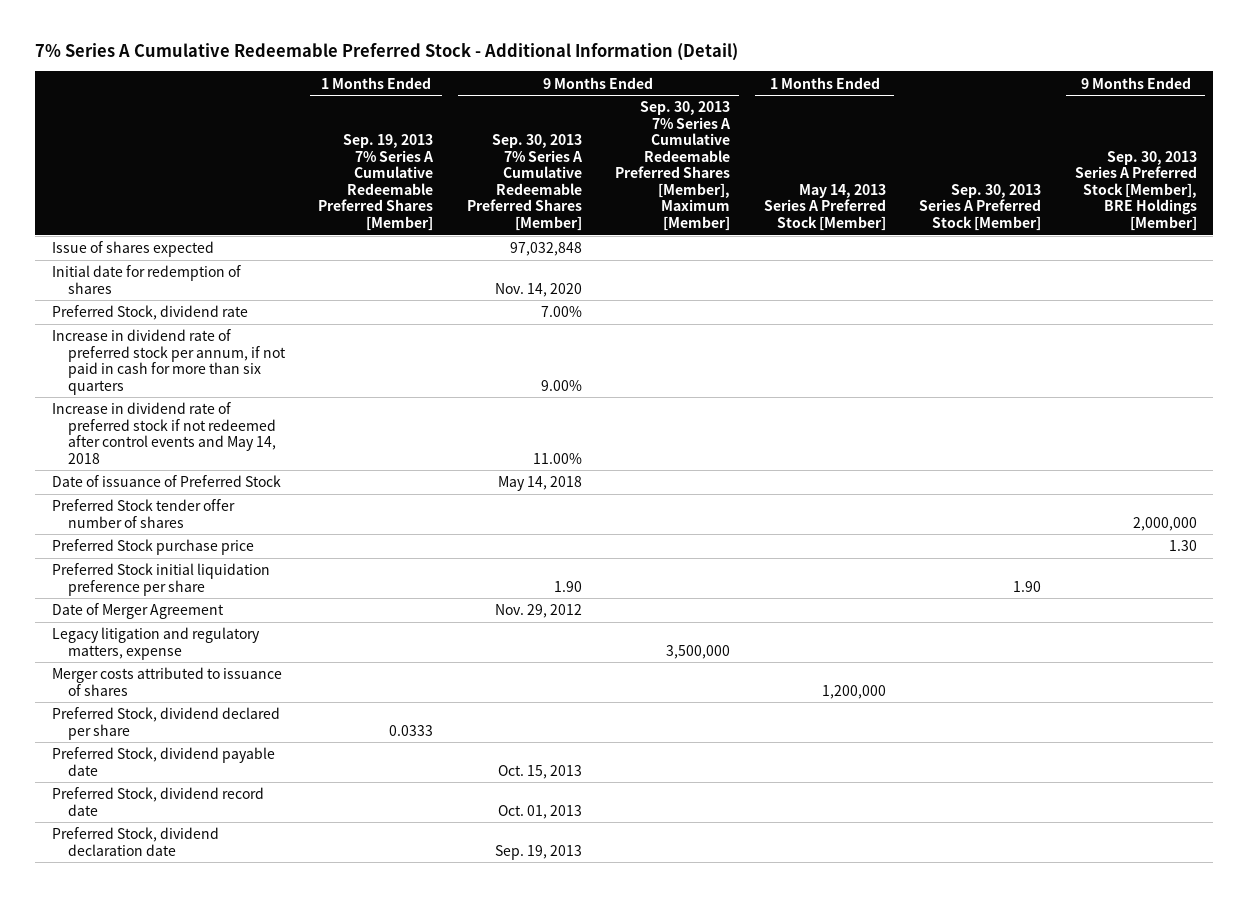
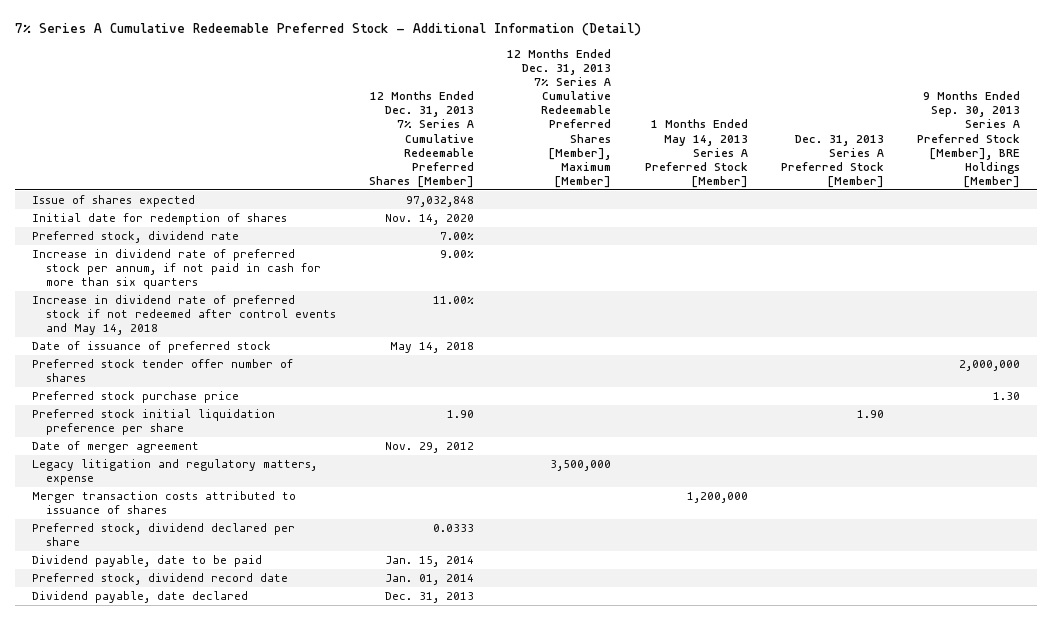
- | 1 Months Ended Sep. 19, 2013 7% Series A Cumulative Redeemable Preferred Shares [Member] | 9 Months Ended Sep. 30, 2013 7% Series A Cumulative Redeemable Preferred Shares [Member] | 9 Months Ended Sep. 30, 2013 7% Series A Cumulative Redeemable Preferred Shares [Member], Maximum [Member] | 1 Months Ended May 14, 2013 Series A Preferred Stock [Member] | Sep. 30, 2013 Series A Preferred Stock [Member] | 9 Months Ended Sep. 30, 2013 Series A Preferred Stock [Member], BRE Holdings [Member]
+ | 12 Months Ended Dec. 31, 2013 7% Series A Cumulative Redeemable Preferred Shares [Member] | 12 Months Ended Dec. 31, 2013 7% Series A Cumulative Redeemable Preferred Shares [Member], Maximum [Member] | 1 Months Ended May 14, 2013 Series A Preferred Stock [Member] | Dec. 31, 2013 Series A Preferred Stock [Member] | 9 Months Ended Sep. 30, 2013 Series A Preferred Stock [Member], BRE Holdings [Member]
- Preferred Stock, dividend rate | | 7.00% | | | |
+ Preferred stock, dividend rate | 7.00% | | | |
- Date of issuance of Preferred Stock | | May 14, 2018 | | | |
- Preferred Stock tender offer number of shares | | | | | | 2,000,000
- Preferred Stock purchase price | | | | | | 1.30
- Preferred Stock initial liquidation preference per share | | 1.90 | | | 1.90 |
- Date of Merger Agreement | | Nov. 29, 2012 | | | |
+ Date of issuance of preferred stock | May 14, 2018 | | | |
+ Preferred stock tender offer number of shares | | | | | 2,000,000
+ Preferred stock purchase price | | | | | 1.30
+ Preferred stock initial liquidation preference per share | 1.90 | | | 1.90 |
+ Date of merger agreement | Nov. 29, 2012 | | | |
- Merger costs attributed to issuance of shares | | | | 1,200,000 | |
- Preferred Stock, dividend declared per share | 0.0333 | | | | |
- Preferred Stock, dividend payable date | | Oct. 15, 2013 | | | |
- Preferred Stock, dividend record date | | Oct. 01, 2013 | | | |
- Preferred Stock, dividend declaration date | | Sep. 19, 2013 | | | |
+ Merger transaction costs attributed to issuance of shares | | | 1,200,000 | |
+ Preferred stock, dividend declared per share | 0.0333 | | | |
+ Dividend payable, date to be paid | Jan. 15, 2014 | | | |
+ Preferred stock, dividend record date | Jan. 01, 2014 | | | |
+ Dividend payable, date declared | Dec. 31, 2013 | | | |

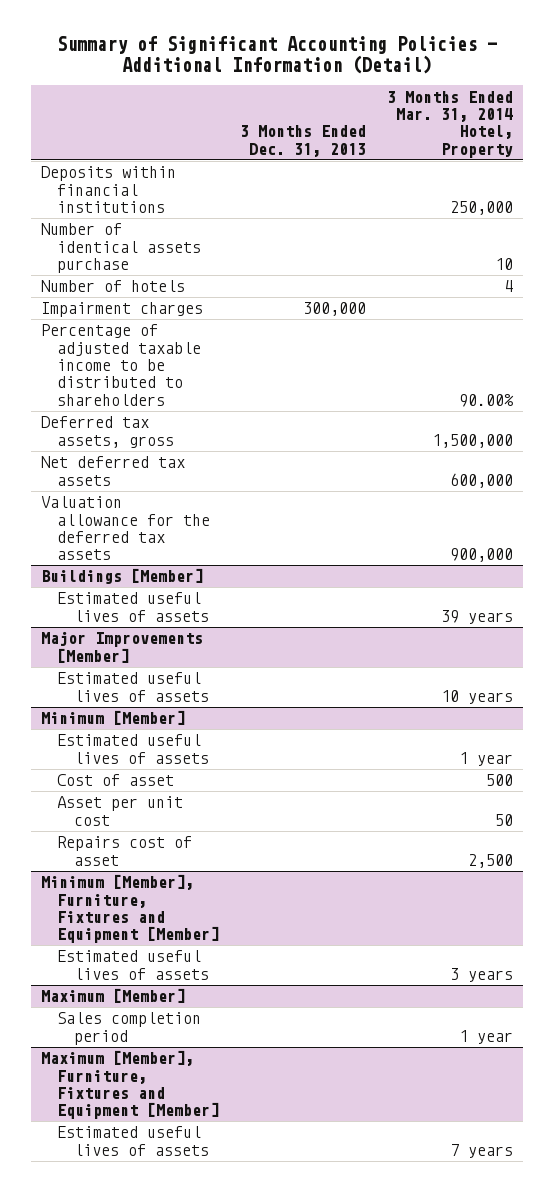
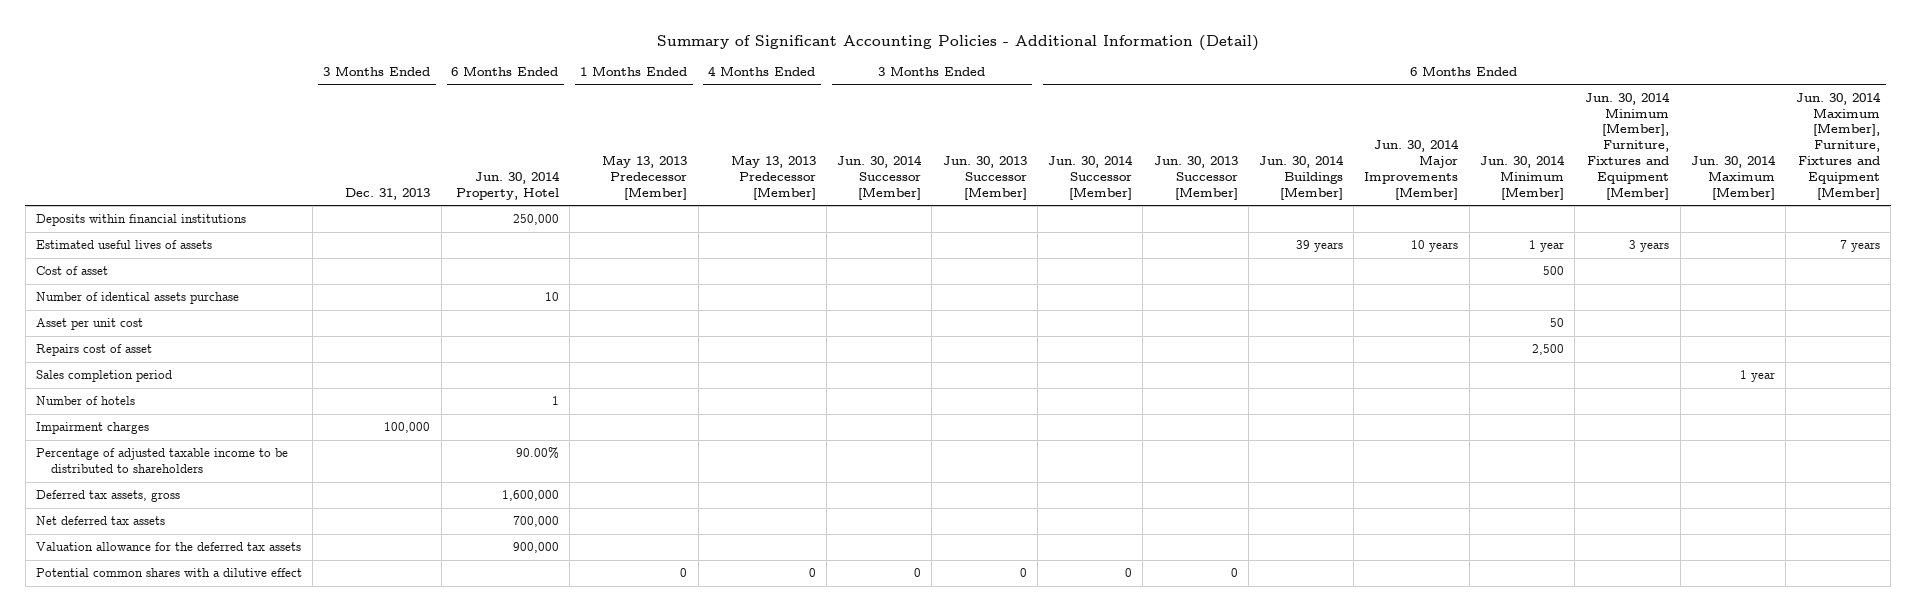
- | 3 Months Ended Dec. 31, 2013 | 3 Months Ended Mar. 31, 2014 Hotel, Property
+ | 3 Months Ended Dec. 31, 2013 | 6 Months Ended Jun. 30, 2014 Property, Hotel | 1 Months Ended May 13, 2013 Predecessor [Member] | 4 Months Ended May 13, 2013 Predecessor [Member] | 3 Months Ended Jun. 30, 2014 Successor [Member] | 3 Months Ended Jun. 30, 2013 Successor [Member] | 6 Months Ended Jun. 30, 2014 Successor [Member] | 6 Months Ended Jun. 30, 2013 Successor [Member] | 6 Months Ended Jun. 30, 2014 Buildings [Member] | 6 Months Ended Jun. 30, 2014 Major Improvements [Member] | 6 Months Ended Jun. 30, 2014 Minimum [Member] | 6 Months Ended Jun. 30, 2014 Minimum [Member], Furniture, Fixtures and Equipment [Member] | 6 Months Ended Jun. 30, 2014 Maximum [Member] | 6 Months Ended Jun. 30, 2014 Maximum [Member], Furniture, Fixtures and Equipment [Member]
+ Estimated useful lives of assets | | | | | | | | | 39 years | 10 years | 1 year | 3 years | | 7 years
+ Cost of asset | | | | | | | | | | | 500 | | |
+ Asset per unit cost | | | | | | | | | | | 50 | | |
+ Repairs cost of asset | | | | | | | | | | | 2,500 | | |
+ Sales completion period | | | | | | | | | | | | | 1 year |
- Impairment charges | 300,000 |
+ Impairment charges | 100,000 | | | | | | | | | | | | |
- Buildings [Member]
- Estimated useful lives of assets | | 39 years
- Major Improvements [Member]
- Estimated useful lives of assets | | 10 years
- Minimum [Member]
- Estimated useful lives of assets | | 1 year
- Cost of asset | | 500
- Asset per unit cost | | 50
- Repairs cost of asset | | 2,500
- Minimum [Member], Furniture, Fixtures and Equipment [Member]
- Estimated useful lives of assets | | 3 years
- Maximum [Member]
- Sales completion period | | 1 year
- Maximum [Member], Furniture, Fixtures and Equipment [Member]
- Estimated useful lives of assets | | 7 years
+ Potential common shares with a dilutive effect | | | 0 | 0 | 0 | 0 | 0 | 0 | | | | | |

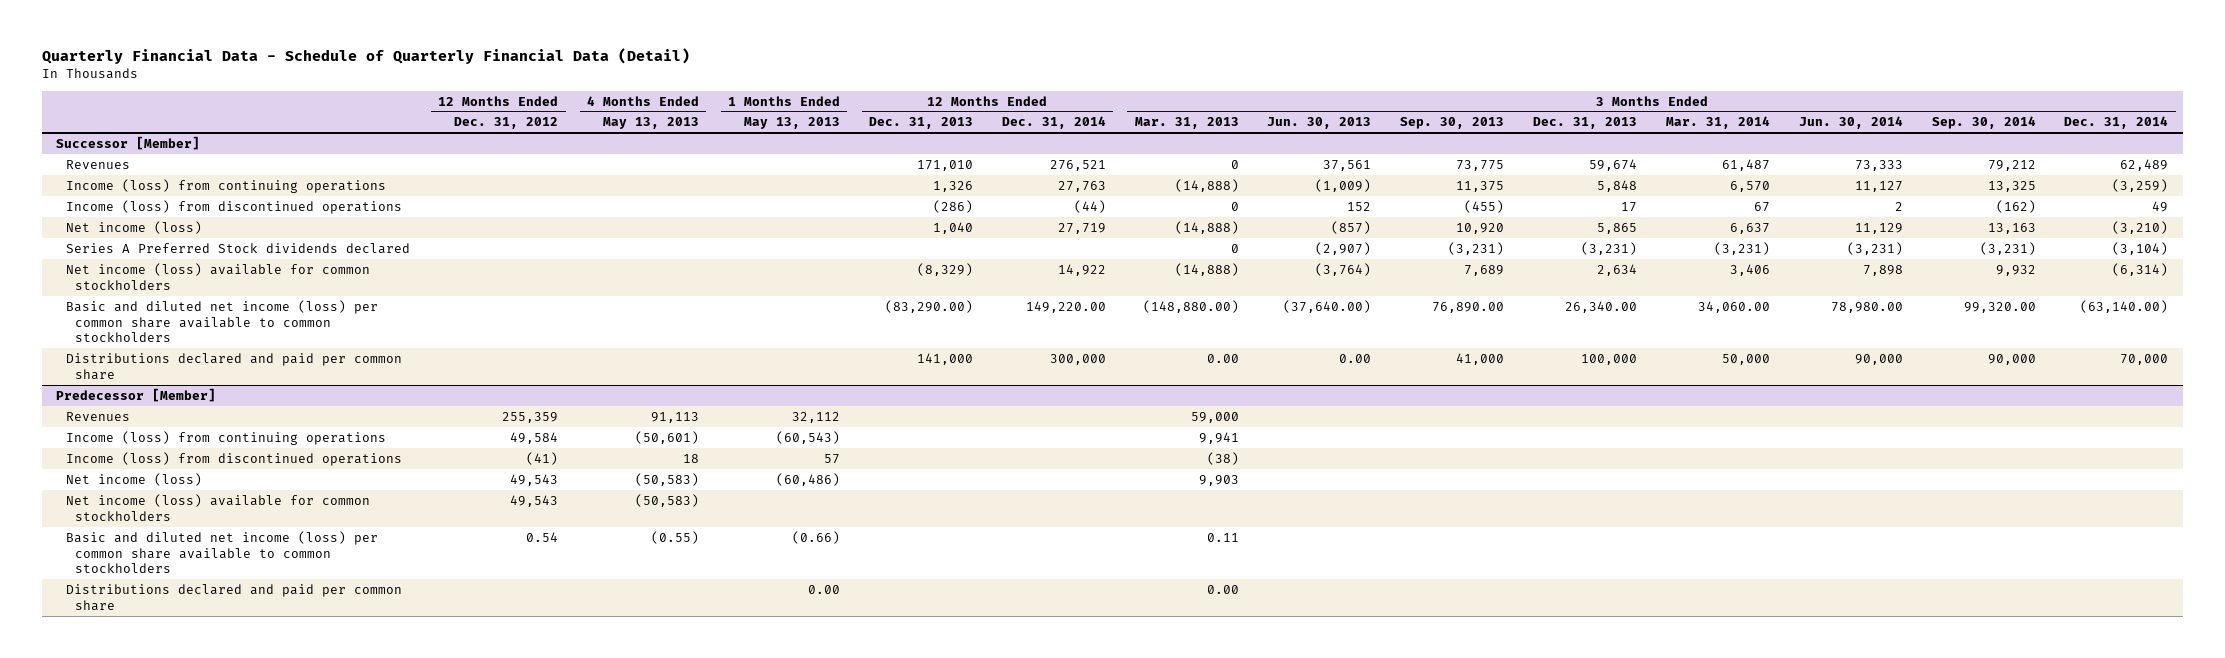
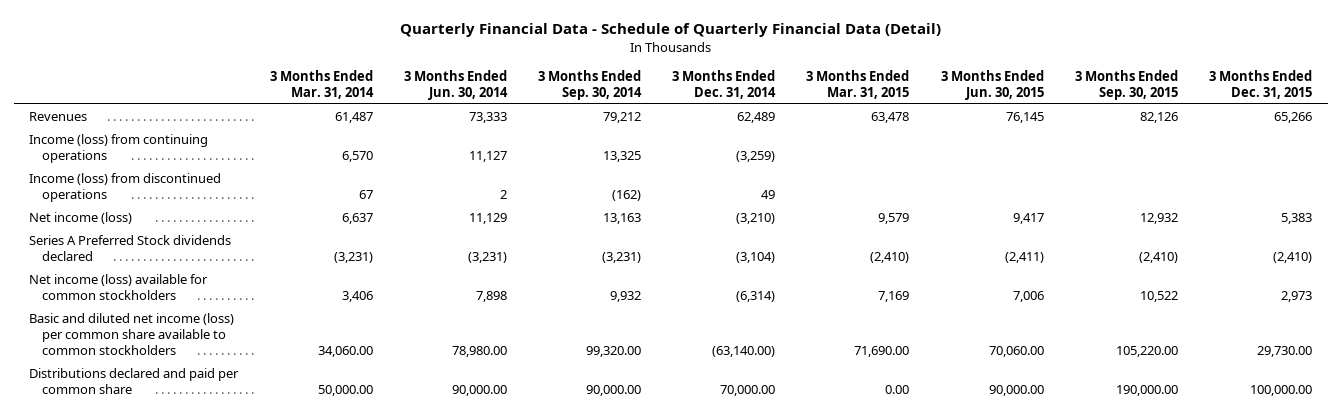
- | 12 Months Ended Dec. 31, 2012 | 4 Months Ended May 13, 2013 | 1 Months Ended May 13, 2013 | 12 Months Ended Dec. 31, 2013 | 12 Months Ended Dec. 31, 2014 | 3 Months Ended Mar. 31, 2013 | 3 Months Ended Jun. 30, 2013 | 3 Months Ended Sep. 30, 2013 | 3 Months Ended Dec. 31, 2013 | 3 Months Ended Mar. 31, 2014 | 3 Months Ended Jun. 30, 2014 | 3 Months Ended Sep. 30, 2014 | 3 Months Ended Dec. 31, 2014
+ | 3 Months Ended Mar. 31, 2014 | 3 Months Ended Jun. 30, 2014 | 3 Months Ended Sep. 30, 2014 | 3 Months Ended Dec. 31, 2014 | 3 Months Ended Mar. 31, 2015 | 3 Months Ended Jun. 30, 2015 | 3 Months Ended Sep. 30, 2015 | 3 Months Ended Dec. 31, 2015
- Successor [Member]
- Distributions declared and paid per common share | | | | 141,000 | 300,000 | 0.00 | 0.00 | 41,000 | 100,000 | 50,000 | 90,000 | 90,000 | 70,000
- Predecessor [Member]
- Revenues | 255,359 | 91,113 | 32,112 | | | 59,000 | | | | | | |
- Income (loss) from continuing operations | 49,584 | (50,601) | (60,543) | | | 9,941 | | | | | | |
- Income (loss) from discontinued operations | (41) | 18 | 57 | | | (38) | | | | | | |
- Net income (loss) | 49,543 | (50,583) | (60,486) | | | 9,903 | | | | | | |
- Net income (loss) available for common stockholders | 49,543 | (50,583) | | | | | | | | | | |
- Basic and diluted net income (loss) per common share available to common stockholders | 0.54 | (0.55) | (0.66) | | | 0.11 | | | | | | |
- Distributions declared and paid per common share | | | 0.00 | | | 0.00 | | | | | | |
+ Distributions declared and paid per common share | 50,000.00 | 90,000.00 | 90,000.00 | 70,000.00 | 0.00 | 90,000.00 | 190,000.00 | 100,000.00

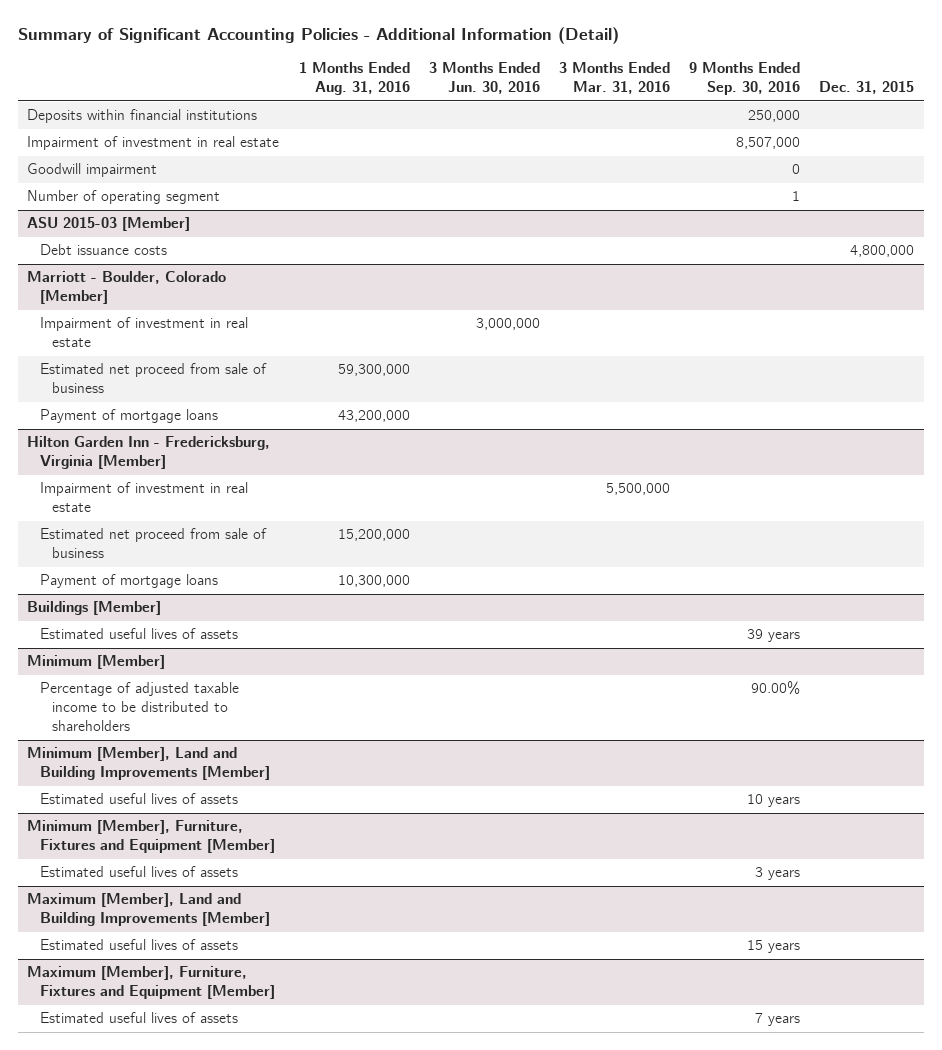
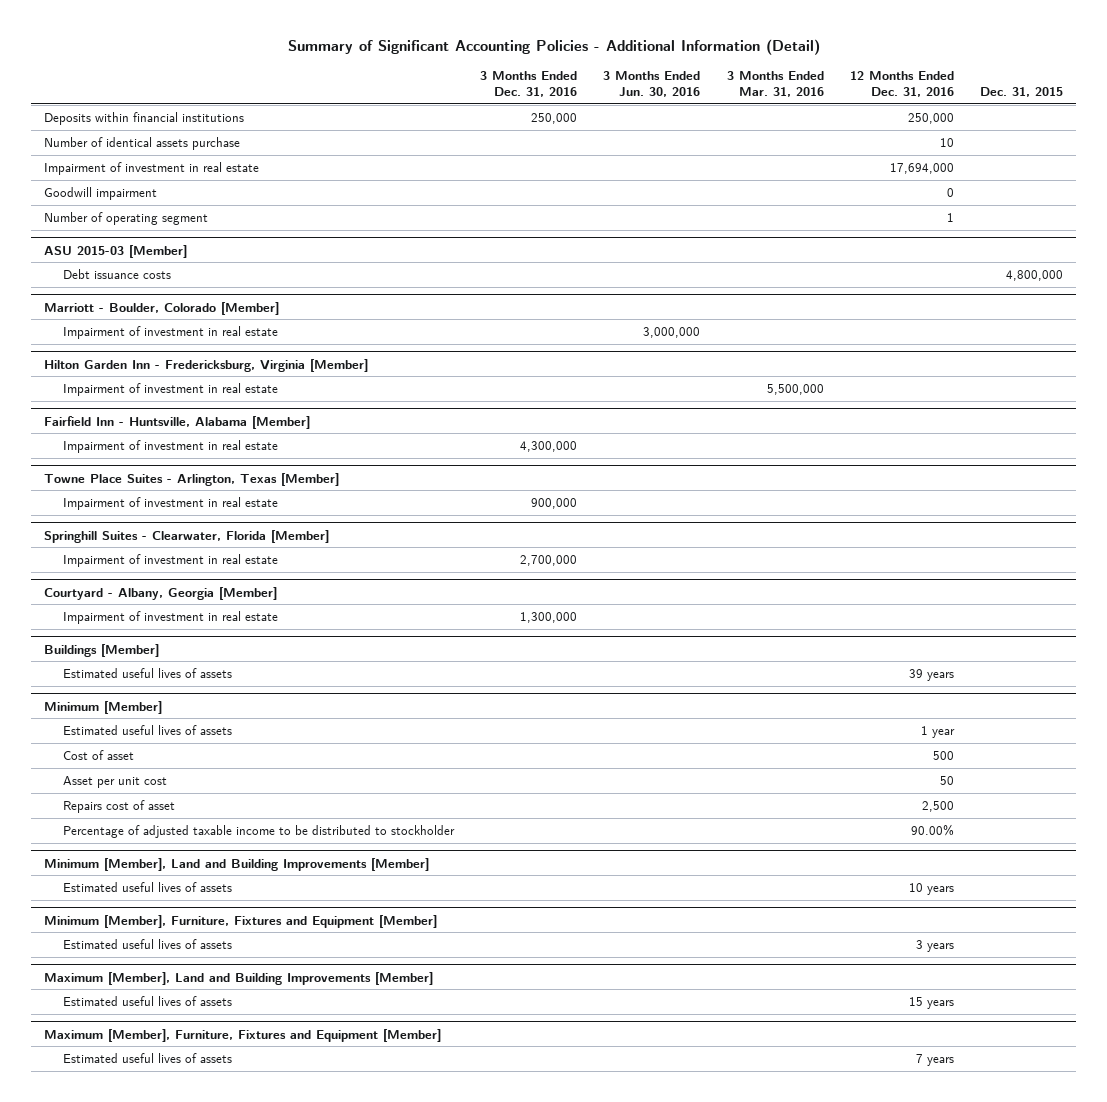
- | 1 Months Ended Aug. 31, 2016 | 3 Months Ended Jun. 30, 2016 | 3 Months Ended Mar. 31, 2016 | 9 Months Ended Sep. 30, 2016 | Dec. 31, 2015
+ | 3 Months Ended Dec. 31, 2016 | 3 Months Ended Jun. 30, 2016 | 3 Months Ended Mar. 31, 2016 | 12 Months Ended Dec. 31, 2016 | Dec. 31, 2015
+ Number of identical assets purchase | | | | 10 |
@ Marriott - Boulder, Colorado [Member]
- Estimated net proceed from sale of business | 59,300,000 | | | |
- Payment of mortgage loans | 43,200,000 | | | |
@ Hilton Garden Inn - Fredericksburg, Virginia [Member]
- Estimated net proceed from sale of business | 15,200,000 | | | |
- Payment of mortgage loans | 10,300,000 | | | |
+ Fairfield Inn - Huntsville, Alabama [Member]
+ Impairment of investment in real estate | 4,300,000 | | | |
+ Towne Place Suites - Arlington, Texas [Member]
+ Impairment of investment in real estate | 900,000 | | | |
+ Springhill Suites - Clearwater, Florida [Member]
+ Impairment of investment in real estate | 2,700,000 | | | |
+ Courtyard - Albany, Georgia [Member]
+ Impairment of investment in real estate | 1,300,000 | | | |
@ Minimum [Member]
- Percentage of adjusted taxable income to be distributed to shareholders | | | | 90.00% |
+ Estimated useful lives of assets | | | | 1 year |
+ Cost of asset | | | | 500 |
+ Asset per unit cost | | | | 50 |
+ Repairs cost of asset | | | | 2,500 |
+ Percentage of adjusted taxable income to be distributed to stockholder | | | | 90.00% |

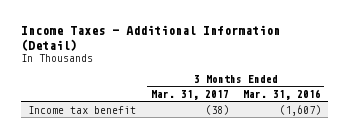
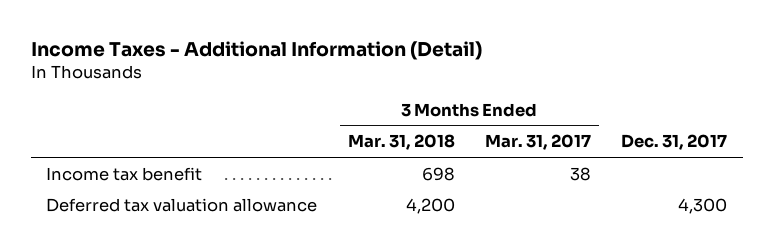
- | 3 Months Ended Mar. 31, 2017 | 3 Months Ended Mar. 31, 2016
+ | 3 Months Ended Mar. 31, 2018 | 3 Months Ended Mar. 31, 2017 | Dec. 31, 2017
- Income tax benefit | (38) | (1,607)
+ Income tax benefit | 698 | 38 |
+ Deferred tax valuation allowance | 4,200 | | 4,300

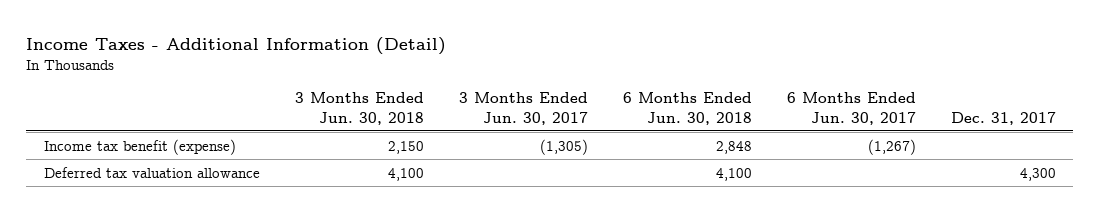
- | 3 Months Ended Mar. 31, 2018 | 3 Months Ended Mar. 31, 2017 | Dec. 31, 2017
+ | 3 Months Ended Jun. 30, 2018 | 3 Months Ended Jun. 30, 2017 | 6 Months Ended Jun. 30, 2018 | 6 Months Ended Jun. 30, 2017 | Dec. 31, 2017
- Income tax benefit | 698 | 38 |
+ Income tax benefit (expense) | 2,150 | (1,305) | 2,848 | (1,267) |

